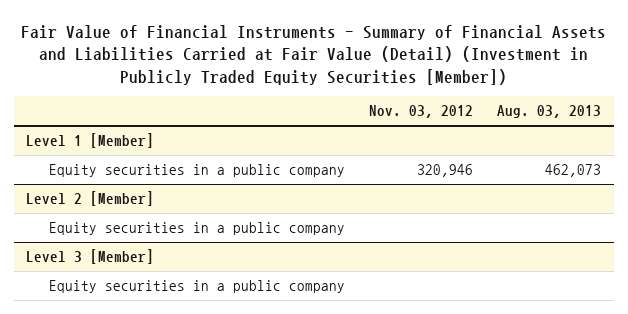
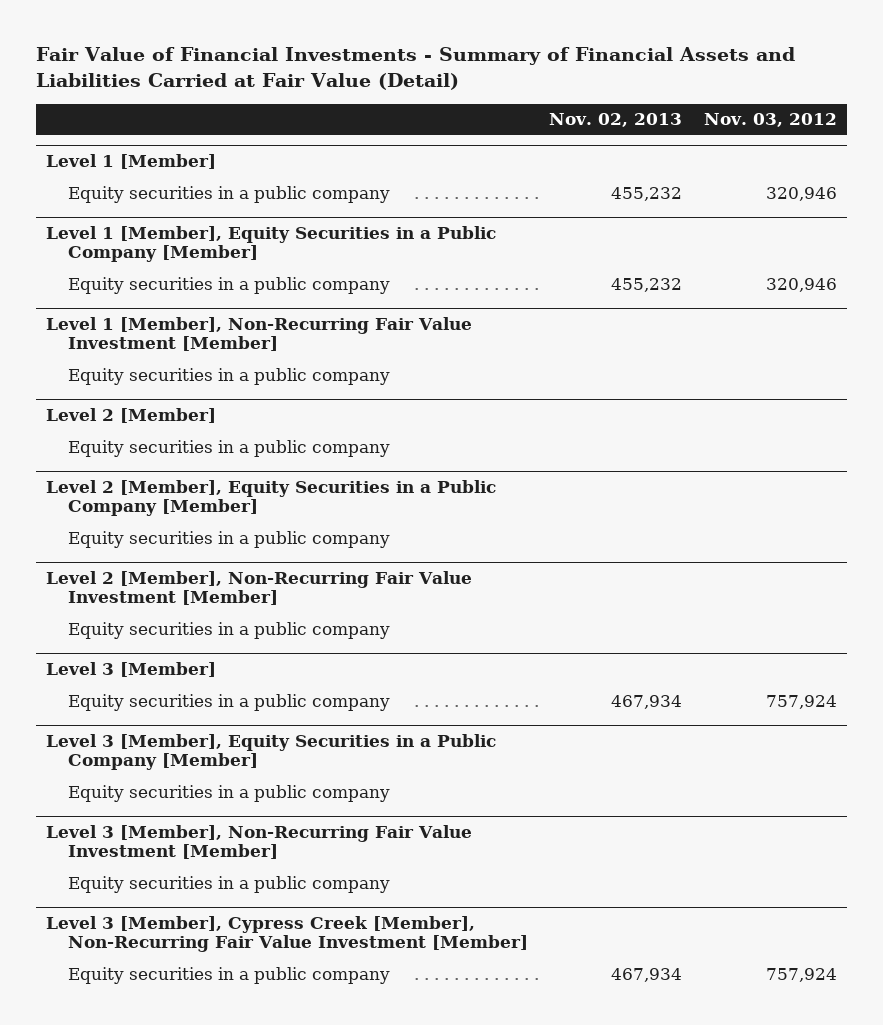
- Fair Value of Financial Instruments - Summary of Financial Assets and Liabilities Carried at Fair Value (Detail) (Investment in Publicly Traded Equity Securities [Member])
+ Fair Value of Financial Investments - Summary of Financial Assets and Liabilities Carried at Fair Value (Detail)
- | Nov. 03, 2012 | Aug. 03, 2013
+ | Nov. 02, 2013 | Nov. 03, 2012
+ Level 1 [Member], Equity Securities in a Public Company [Member]
+ Equity securities in a public company | 455,232 | 320,946
+ Level 1 [Member], Non-Recurring Fair Value Investment [Member]
+ Equity securities in a public company
+ Level 2 [Member], Equity Securities in a Public Company [Member]
+ Equity securities in a public company
+ Level 2 [Member], Non-Recurring Fair Value Investment [Member]
+ Equity securities in a public company
@ Level 3 [Member]
+ Equity securities in a public company | 467,934 | 757,924
+ Level 3 [Member], Equity Securities in a Public Company [Member]
+ Level 3 [Member], Non-Recurring Fair Value Investment [Member]
+ Equity securities in a public company
+ Level 3 [Member], Cypress Creek [Member], Non-Recurring Fair Value Investment [Member]
+ Equity securities in a public company | 467,934 | 757,924

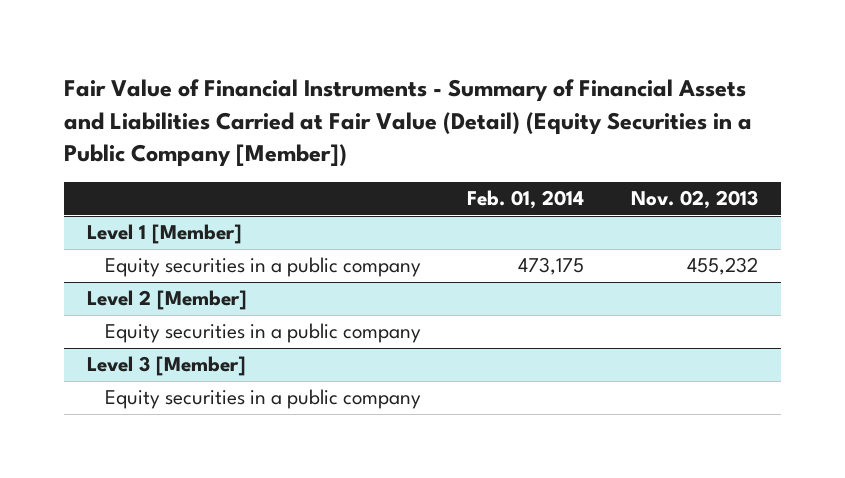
- Fair Value of Financial Investments - Summary of Financial Assets and Liabilities Carried at Fair Value (Detail)
+ Fair Value of Financial Instruments - Summary of Financial Assets and Liabilities Carried at Fair Value (Detail) (Equity Securities in a Public Company [Member])
- | Nov. 02, 2013 | Nov. 03, 2012
+ | Feb. 01, 2014 | Nov. 02, 2013
- Level 1 [Member], Equity Securities in a Public Company [Member]
- Equity securities in a public company | 455,232 | 320,946
- Level 1 [Member], Non-Recurring Fair Value Investment [Member]
- Equity securities in a public company
- Level 2 [Member], Equity Securities in a Public Company [Member]
- Equity securities in a public company
- Level 2 [Member], Non-Recurring Fair Value Investment [Member]
- Equity securities in a public company
@ Level 3 [Member]
- Equity securities in a public company | 467,934 | 757,924
- Level 3 [Member], Equity Securities in a Public Company [Member]
- Level 3 [Member], Non-Recurring Fair Value Investment [Member]
- Equity securities in a public company
- Level 3 [Member], Cypress Creek [Member], Non-Recurring Fair Value Investment [Member]
- Equity securities in a public company | 467,934 | 757,924

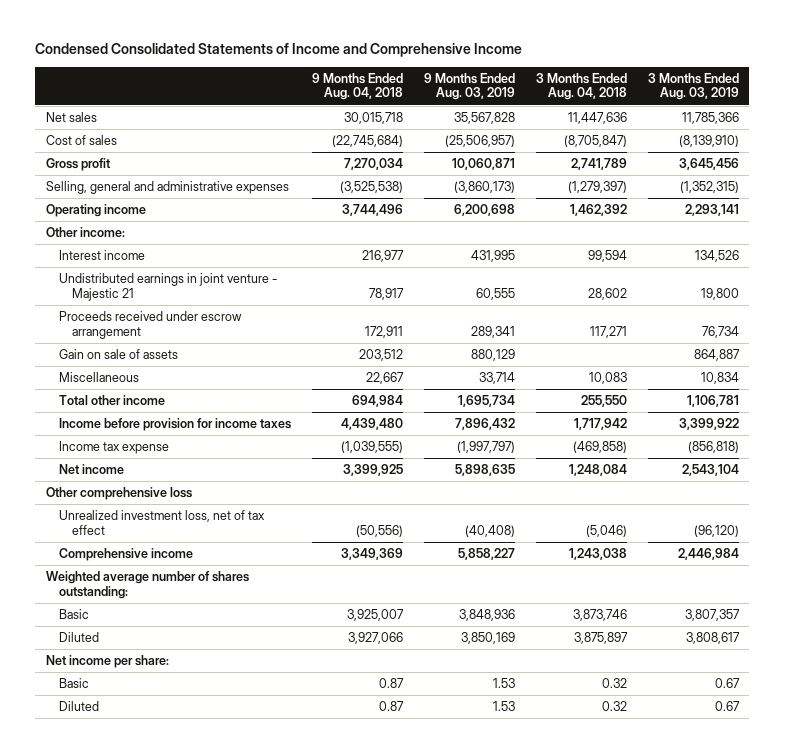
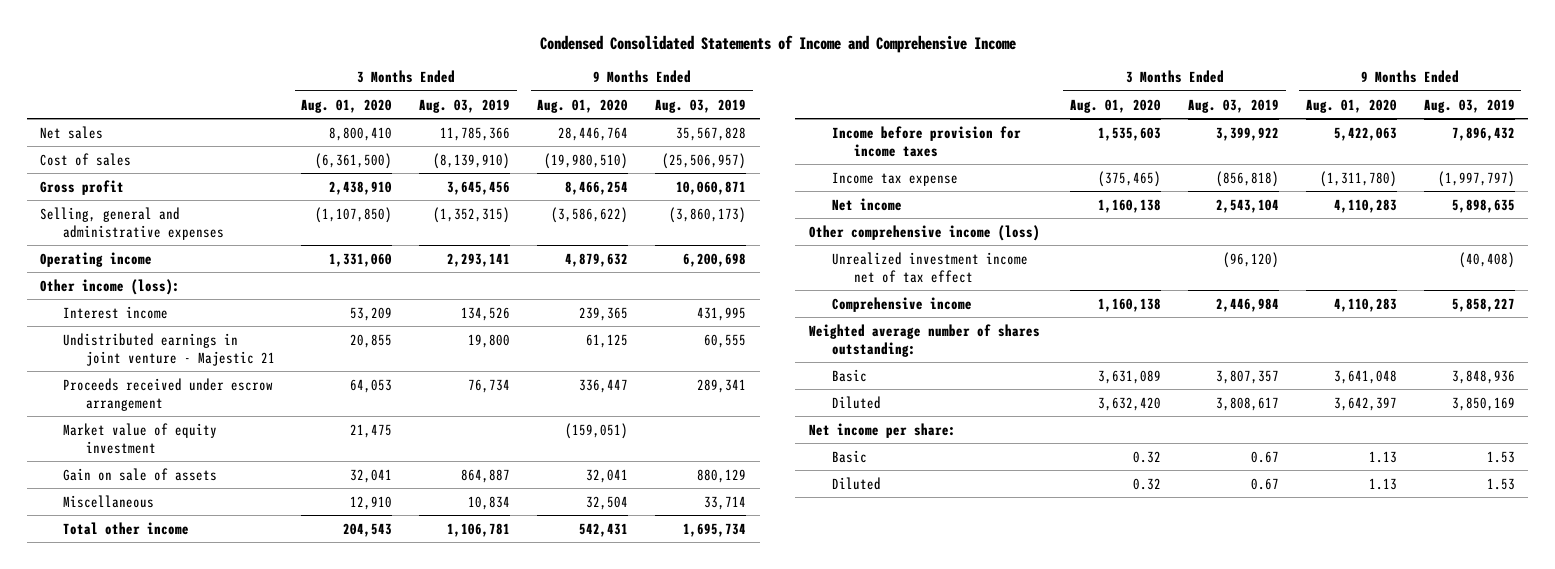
- | 9 Months Ended Aug. 04, 2018 | 9 Months Ended Aug. 03, 2019 | 3 Months Ended Aug. 04, 2018 | 3 Months Ended Aug. 03, 2019
+ | 3 Months Ended Aug. 01, 2020 | 3 Months Ended Aug. 03, 2019 | 9 Months Ended Aug. 01, 2020 | 9 Months Ended Aug. 03, 2019
- Other income:
+ Other income (loss):
+ Market value of equity investment | 21,475 | | (159,051) |
- Other comprehensive loss
- Unrealized investment loss, net of tax effect | (50,556) | (40,408) | (5,046) | (96,120)
+ Other comprehensive income (loss)
+ Unrealized investment income net of tax effect | | (96,120) | | (40,408)

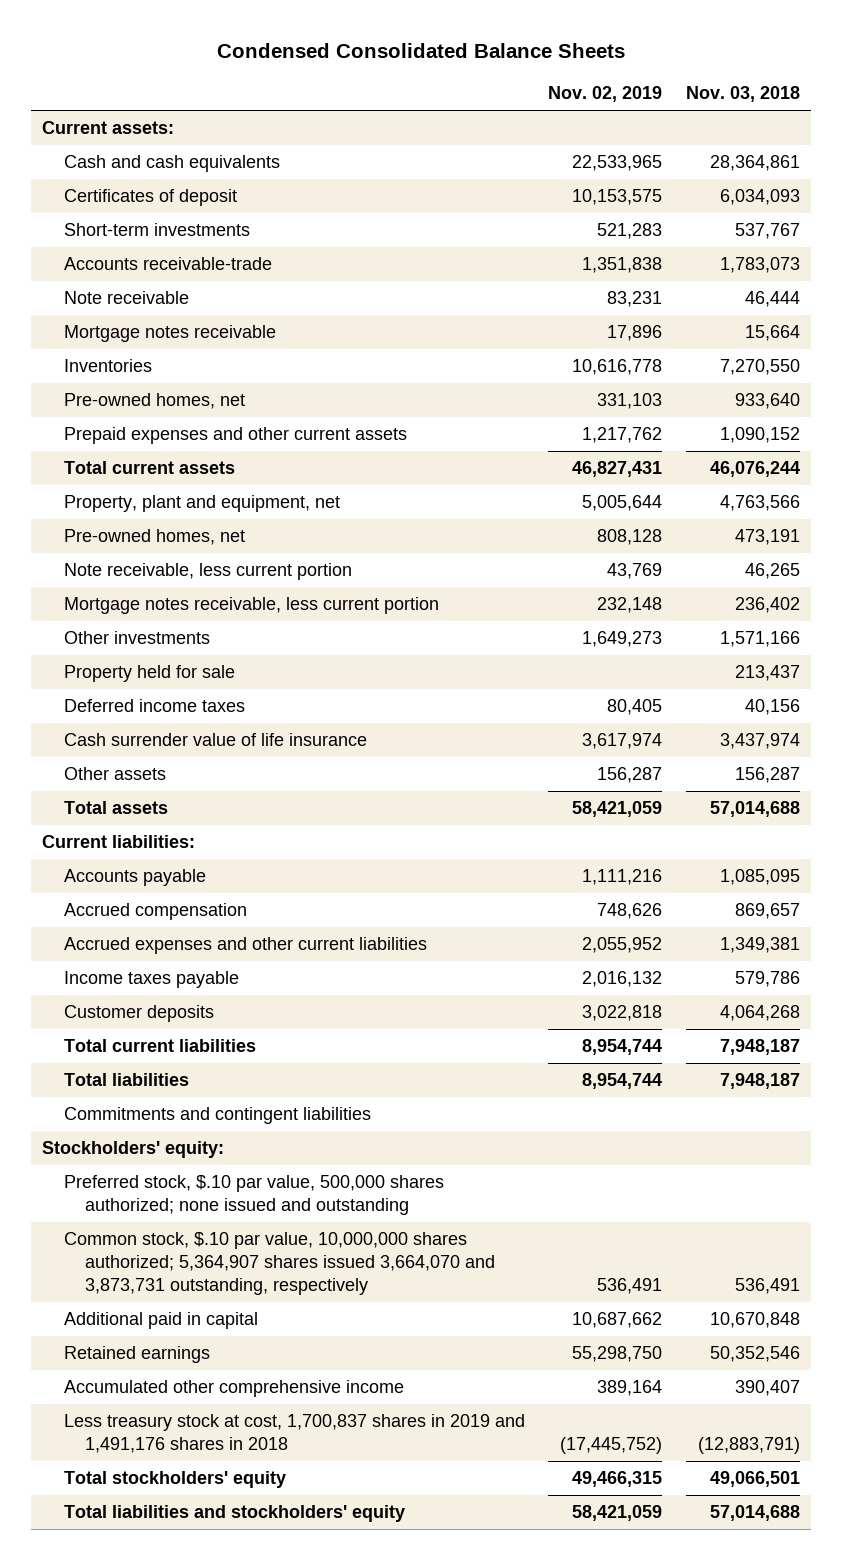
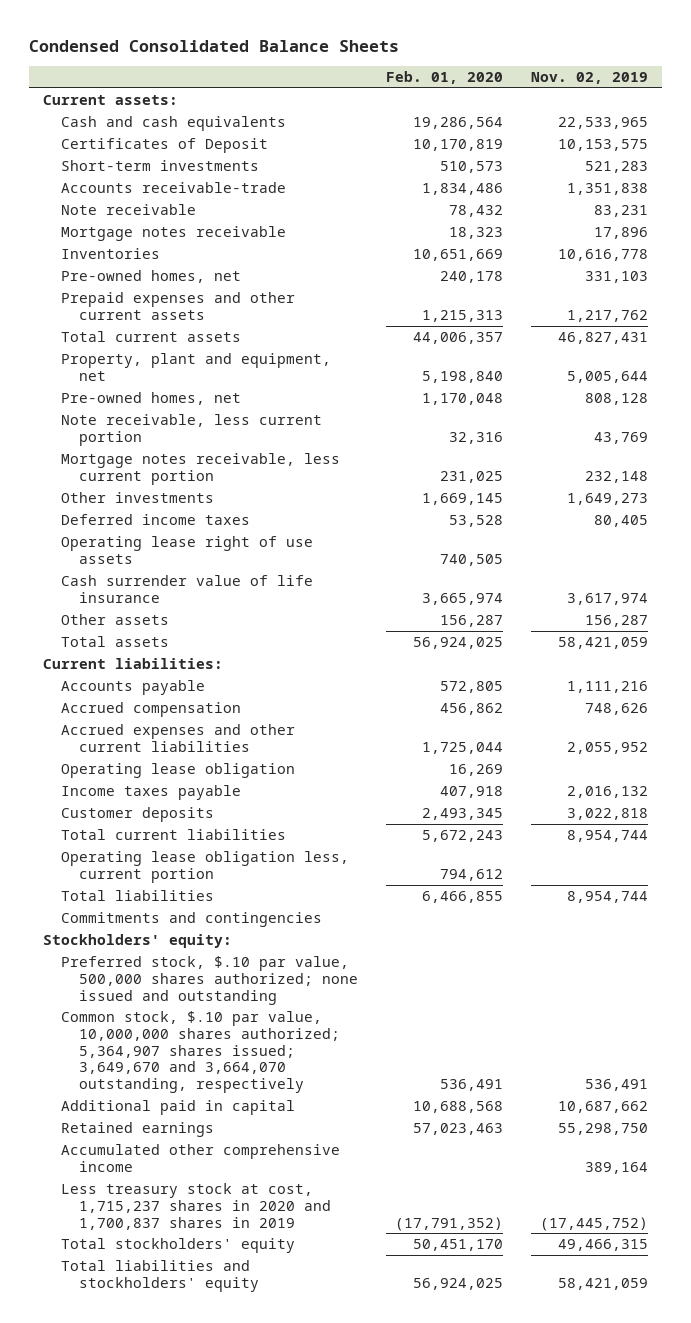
- | Nov. 02, 2019 | Nov. 03, 2018
+ | Feb. 01, 2020 | Nov. 02, 2019
- Certificates of deposit | 10,153,575 | 6,034,093
+ Certificates of Deposit | 10,170,819 | 10,153,575
- Property held for sale | | 213,437
+ Operating lease right of use assets | 740,505 |
+ Operating lease obligation | 16,269 |
+ Operating lease obligation less, current portion | 794,612 |
- Commitments and contingent liabilities
+ Commitments and contingencies
- Common stock, $.10 par value, 10,000,000 shares authorized; 5,364,907 shares issued 3,664,070 and 3,873,731 outstanding, respectively | 536,491 | 536,491
+ Common stock, $.10 par value, 10,000,000 shares authorized; 5,364,907 shares issued; 3,649,670 and 3,664,070 outstanding, respectively | 536,491 | 536,491
- Less treasury stock at cost, 1,700,837 shares in 2019 and 1,491,176 shares in 2018 | (17,445,752) | (12,883,791)
+ Less treasury stock at cost, 1,715,237 shares in 2020 and 1,700,837 shares in 2019 | (17,791,352) | (17,445,752)

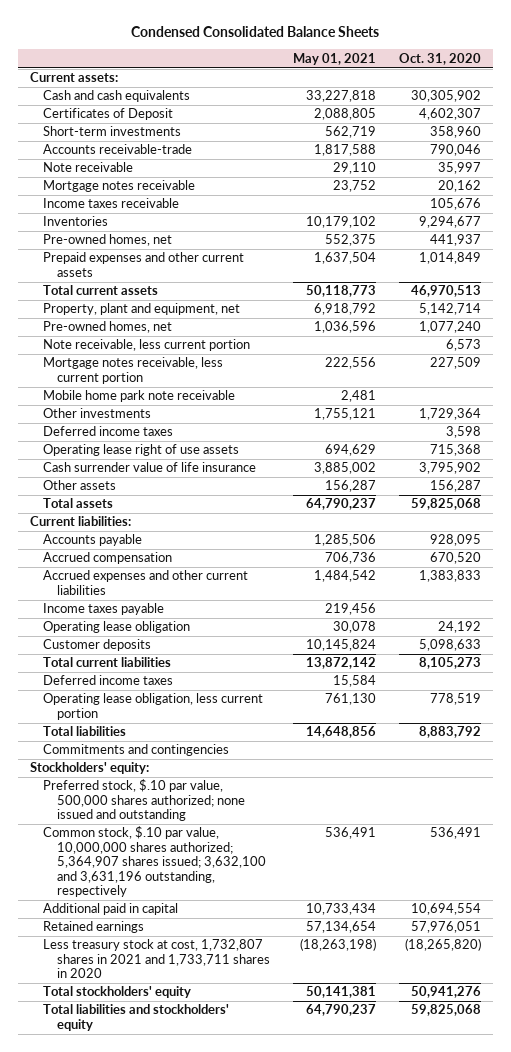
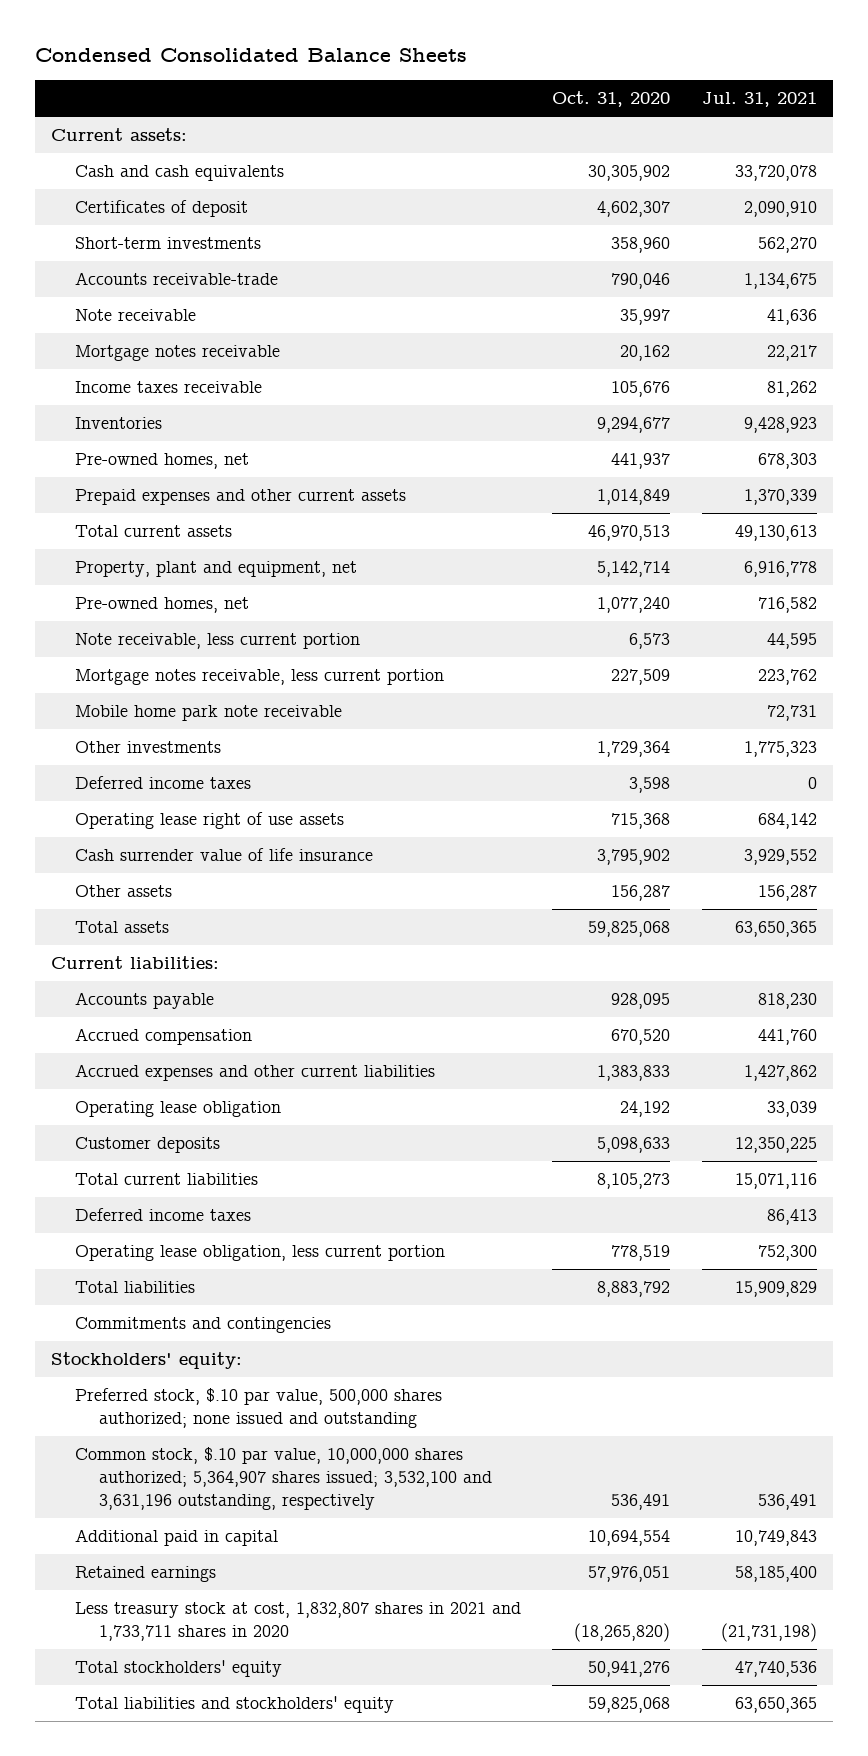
- | May 01, 2021 | Oct. 31, 2020
+ | Oct. 31, 2020 | Jul. 31, 2021
- Certificates of Deposit | 2,088,805 | 4,602,307
+ Certificates of deposit | 4,602,307 | 2,090,910
- Income taxes payable | 219,456 |
- Common stock, $.10 par value, 10,000,000 shares authorized; 5,364,907 shares issued; 3,632,100 and 3,631,196 outstanding, respectively | 536,491 | 536,491
+ Common stock, $.10 par value, 10,000,000 shares authorized; 5,364,907 shares issued; 3,532,100 and 3,631,196 outstanding, respectively | 536,491 | 536,491
- Less treasury stock at cost, 1,732,807 shares in 2021 and 1,733,711 shares in 2020 | (18,263,198) | (18,265,820)
+ Less treasury stock at cost, 1,832,807 shares in 2021 and 1,733,711 shares in 2020 | (18,265,820) | (21,731,198)

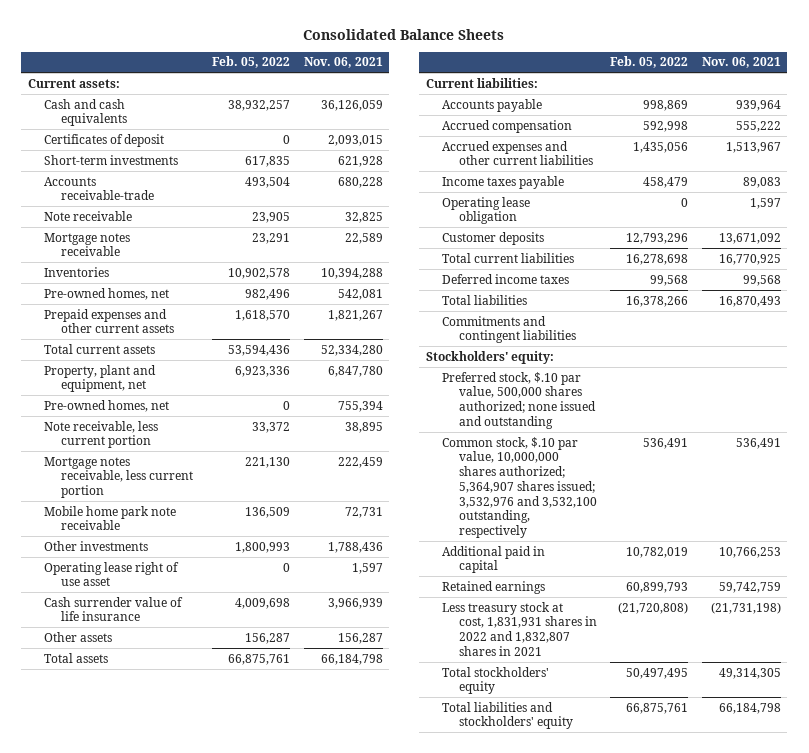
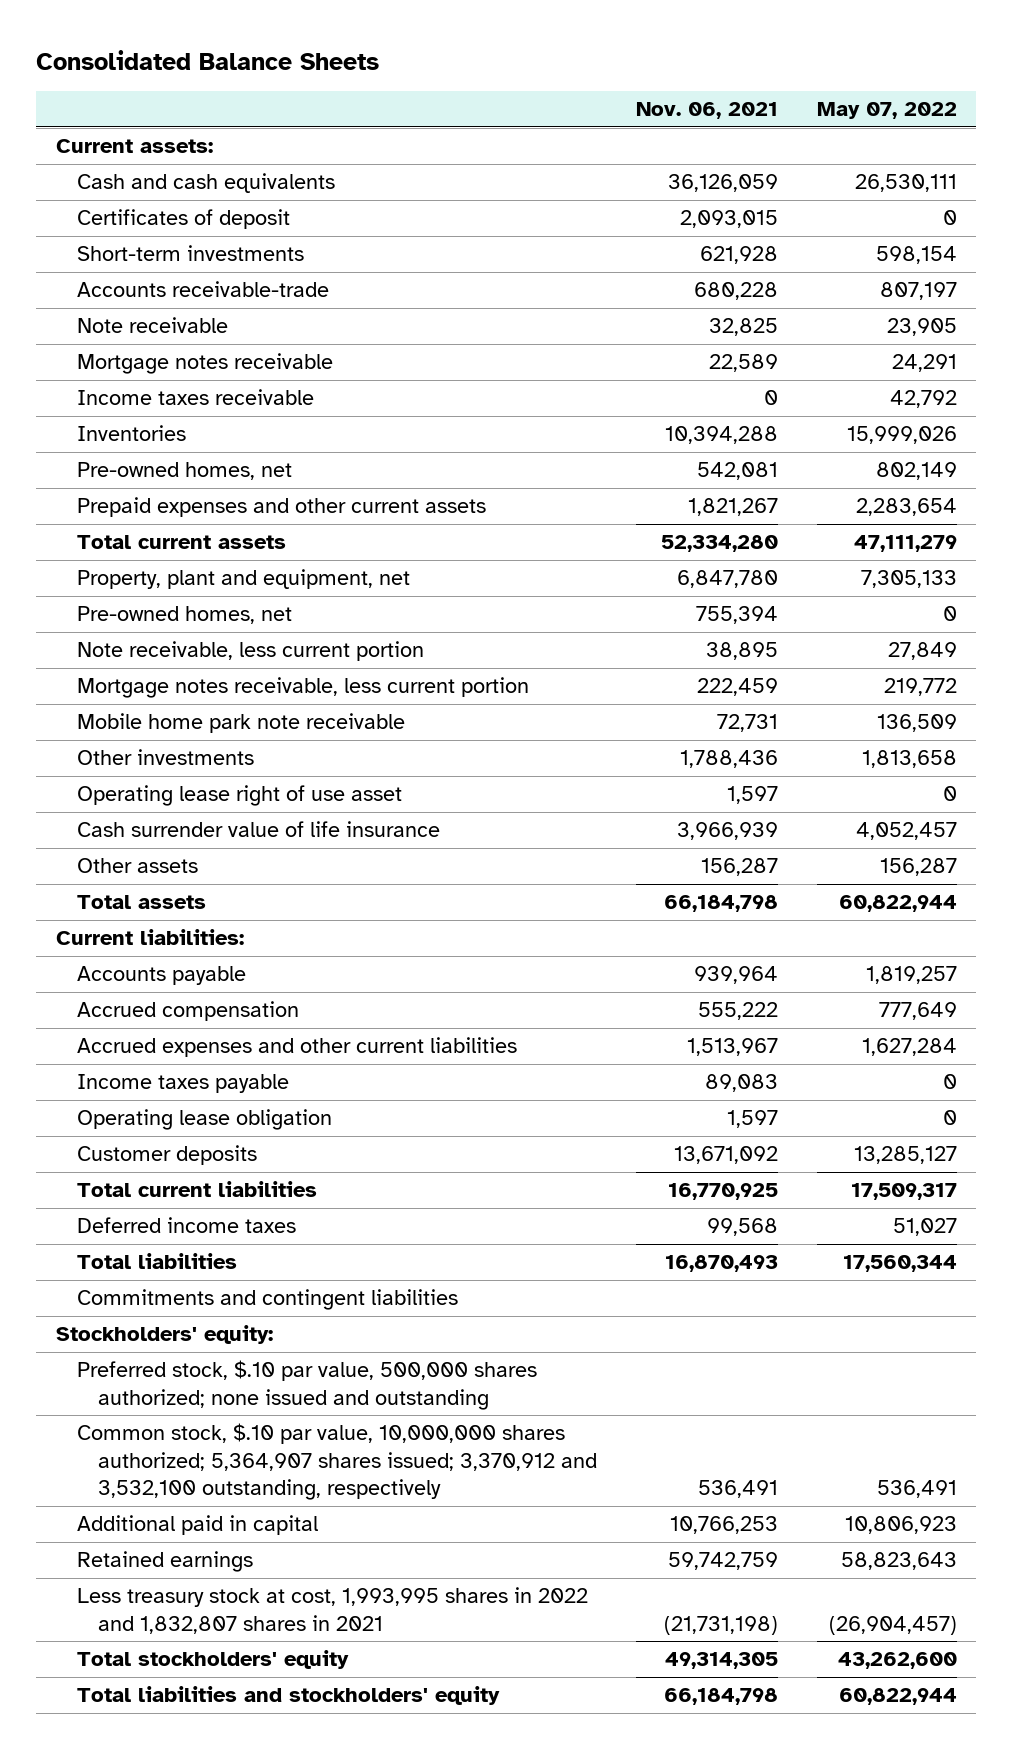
- | Feb. 05, 2022 | Nov. 06, 2021
+ | Nov. 06, 2021 | May 07, 2022
+ Income taxes receivable | 0 | 42,792
- Common stock, $.10 par value, 10,000,000 shares authorized; 5,364,907 shares issued; 3,532,976 and 3,532,100 outstanding, respectively | 536,491 | 536,491
+ Common stock, $.10 par value, 10,000,000 shares authorized; 5,364,907 shares issued; 3,370,912 and 3,532,100 outstanding, respectively | 536,491 | 536,491
- Less treasury stock at cost, 1,831,931 shares in 2022 and 1,832,807 shares in 2021 | (21,720,808) | (21,731,198)
+ Less treasury stock at cost, 1,993,995 shares in 2022 and 1,832,807 shares in 2021 | (21,731,198) | (26,904,457)

